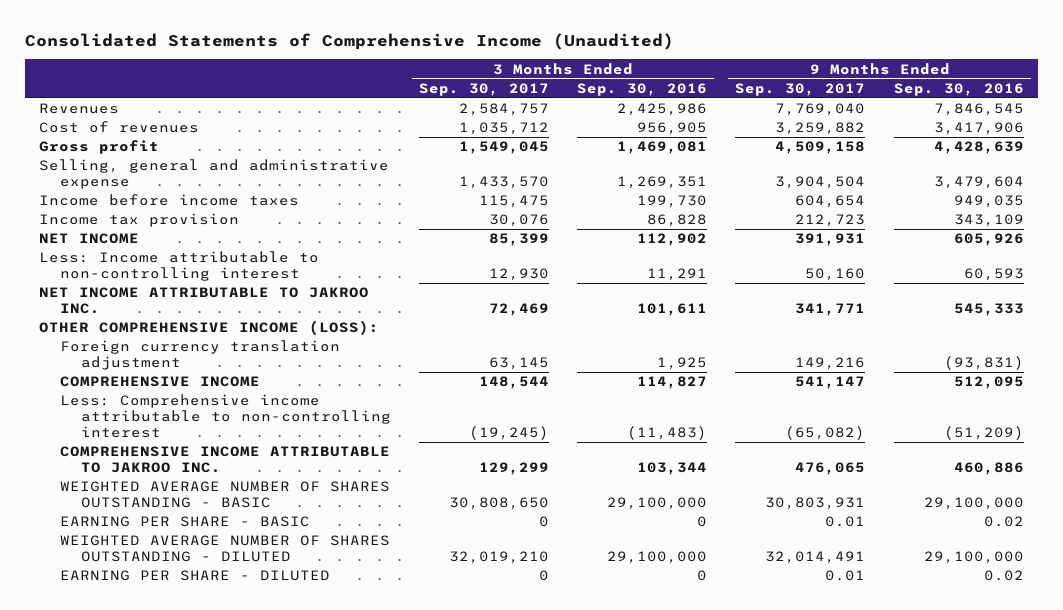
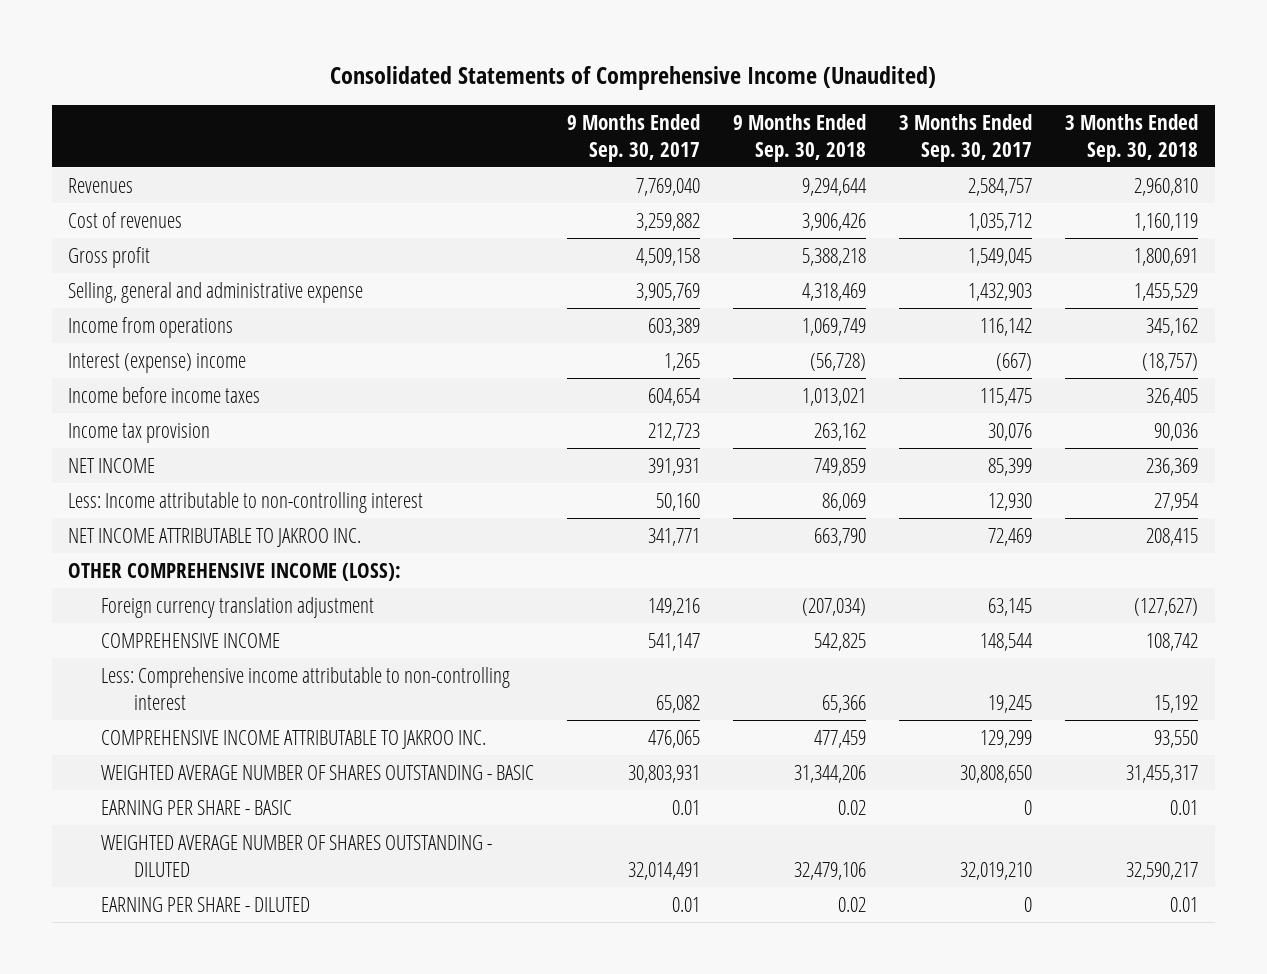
- | 3 Months Ended Sep. 30, 2017 | 3 Months Ended Sep. 30, 2016 | 9 Months Ended Sep. 30, 2017 | 9 Months Ended Sep. 30, 2016
+ | 9 Months Ended Sep. 30, 2017 | 9 Months Ended Sep. 30, 2018 | 3 Months Ended Sep. 30, 2017 | 3 Months Ended Sep. 30, 2018
- Selling, general and administrative expense | 1,433,570 | 1,269,351 | 3,904,504 | 3,479,604
+ Selling, general and administrative expense | 3,905,769 | 4,318,469 | 1,432,903 | 1,455,529
+ Income from operations | 603,389 | 1,069,749 | 116,142 | 345,162
+ Interest (expense) income | 1,265 | (56,728) | (667) | (18,757)
- Less: Comprehensive income attributable to non-controlling interest | (19,245) | (11,483) | (65,082) | (51,209)
+ Less: Comprehensive income attributable to non-controlling interest | 65,082 | 65,366 | 19,245 | 15,192

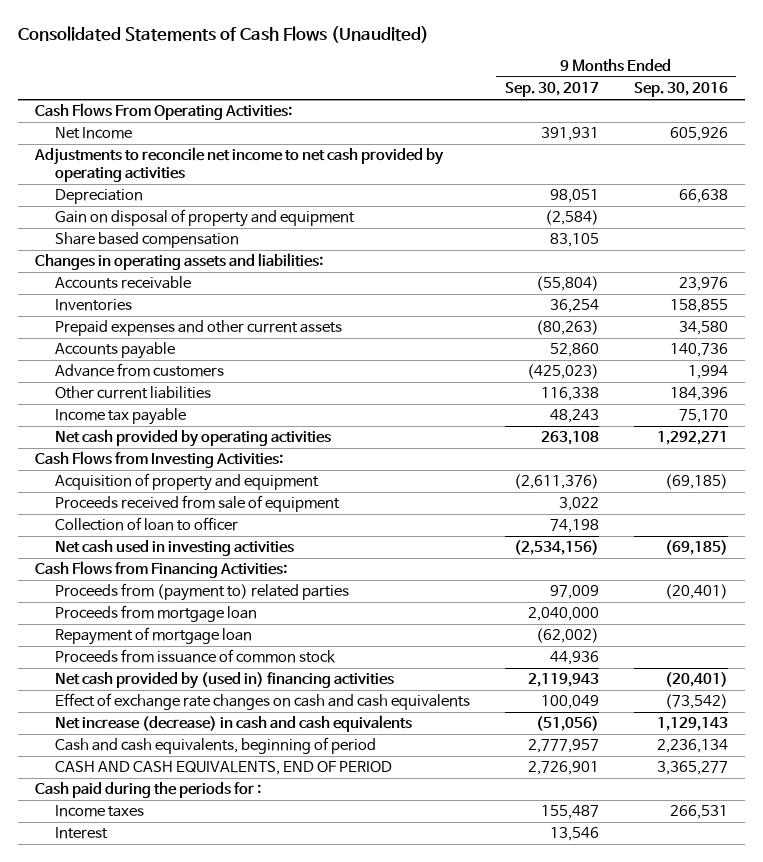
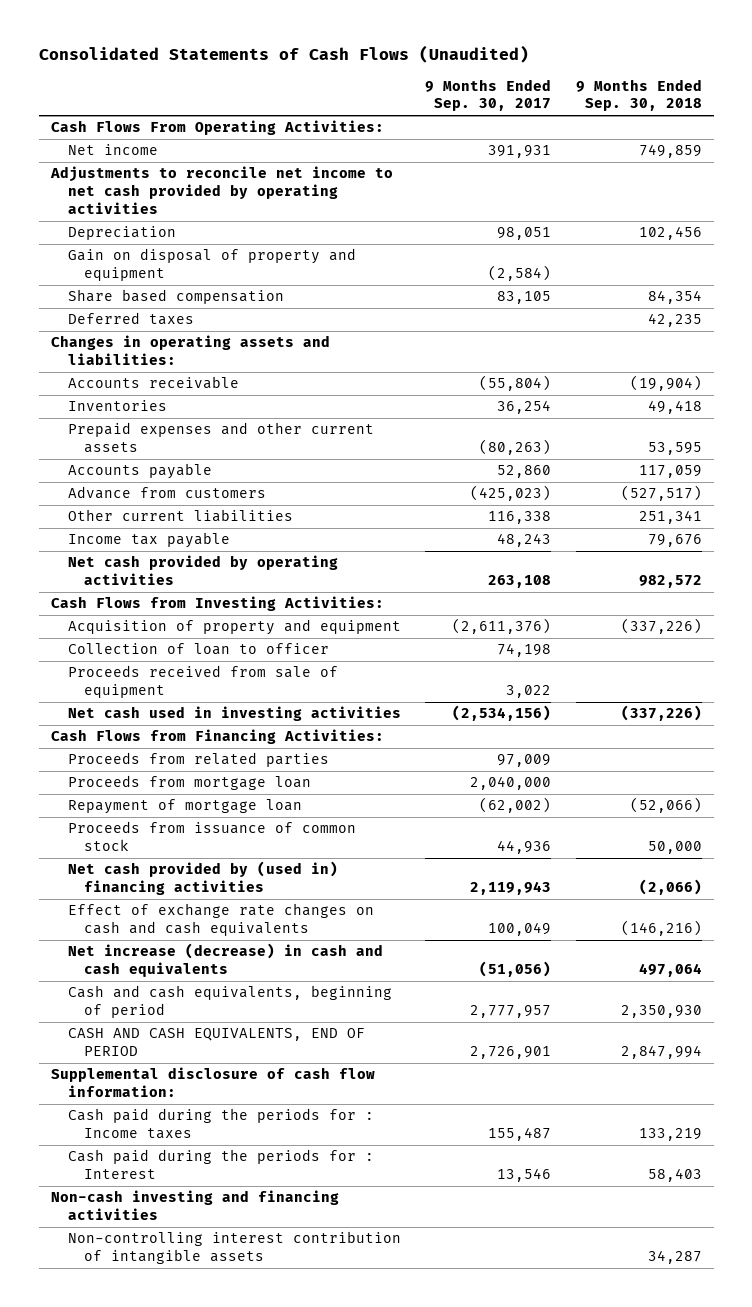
- | 9 Months Ended Sep. 30, 2017 | 9 Months Ended Sep. 30, 2016
+ | 9 Months Ended Sep. 30, 2017 | 9 Months Ended Sep. 30, 2018
- Net Income | 391,931 | 605,926
+ Net income | 391,931 | 749,859
+ Deferred taxes | | 42,235
moved down: Proceeds received from sale of equipment | 3,022 |
- Proceeds from (payment to) related parties | 97,009 | (20,401)
+ Proceeds from related parties | 97,009 |
- Cash paid during the periods for :
- Income taxes | 155,487 | 266,531
- Interest | 13,546 |
+ Supplemental disclosure of cash flow information:
+ Cash paid during the periods for : Income taxes | 155,487 | 133,219
+ Cash paid during the periods for : Interest | 13,546 | 58,403
+ Non-cash investing and financing activities
+ Non-controlling interest contribution of intangible assets | | 34,287

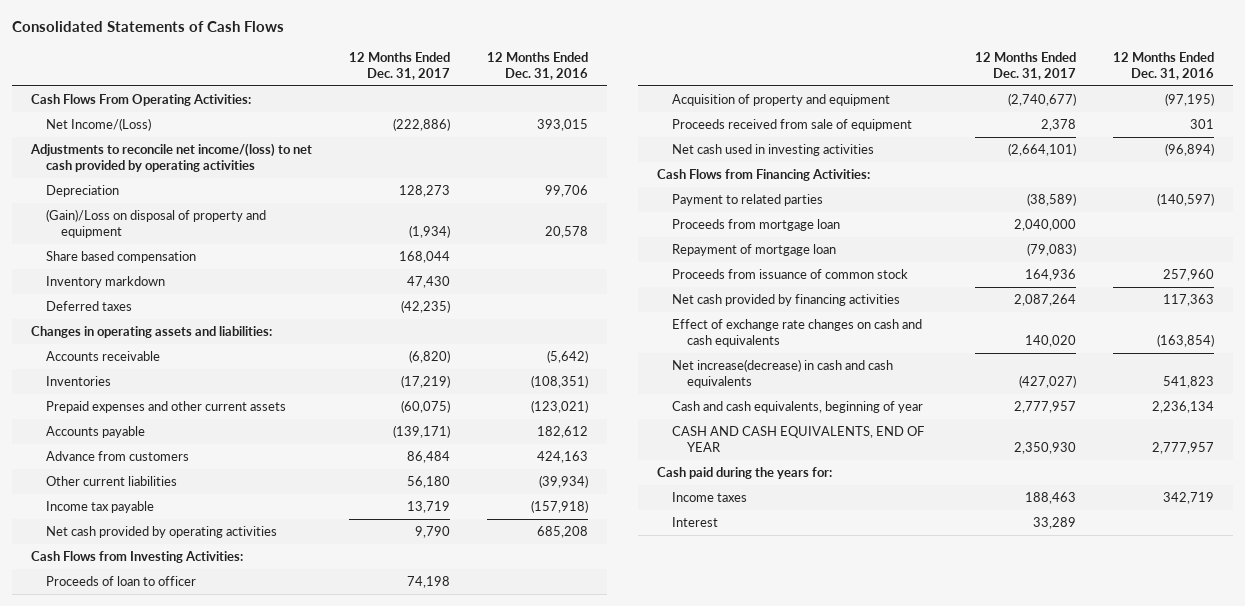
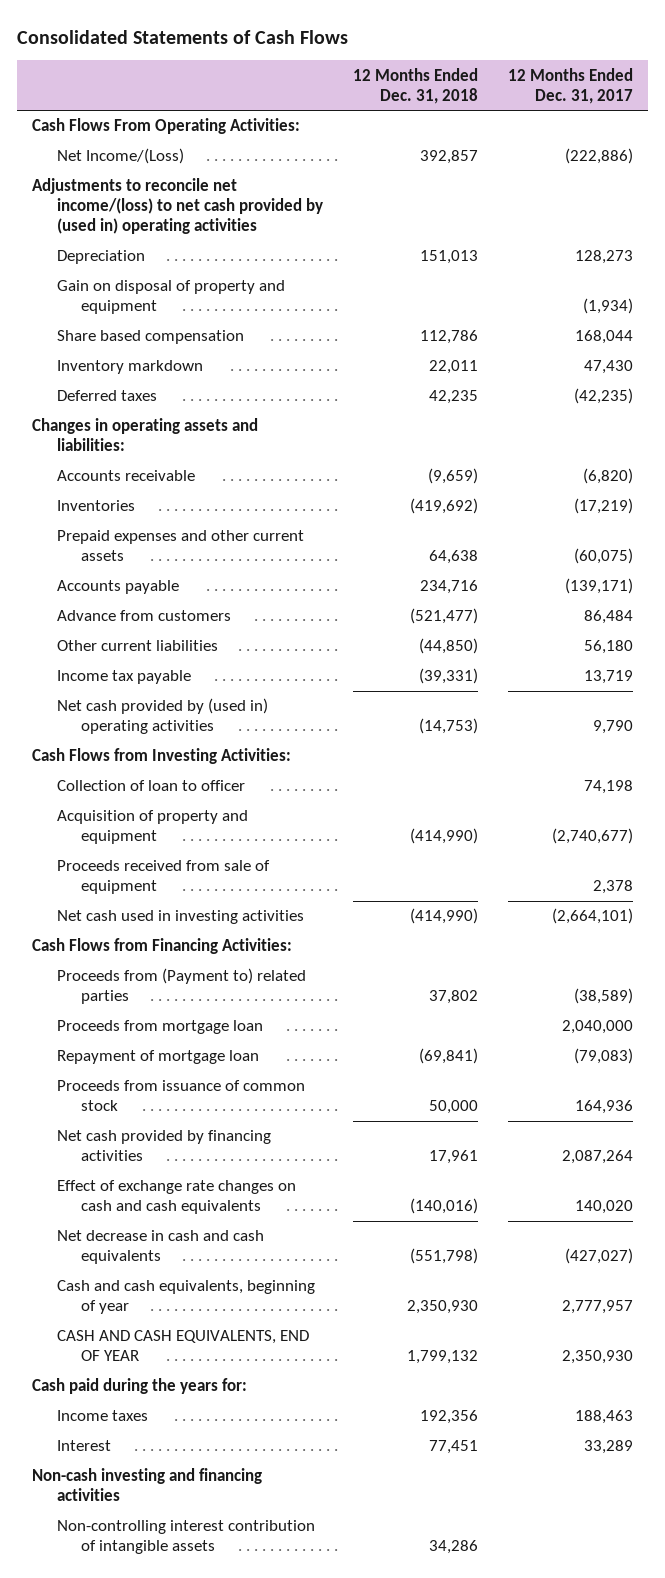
- | 12 Months Ended Dec. 31, 2017 | 12 Months Ended Dec. 31, 2016
+ | 12 Months Ended Dec. 31, 2018 | 12 Months Ended Dec. 31, 2017
- Adjustments to reconcile net income/(loss) to net cash provided by operating activities
+ Adjustments to reconcile net income/(loss) to net cash provided by (used in) operating activities
- (Gain)/Loss on disposal of property and equipment | (1,934) | 20,578
+ Gain on disposal of property and equipment | | (1,934)
- Net cash provided by operating activities | 9,790 | 685,208
+ Net cash provided by (used in) operating activities | (14,753) | 9,790
- Proceeds of loan to officer | 74,198 |
+ Collection of loan to officer | | 74,198
- Payment to related parties | (38,589) | (140,597)
+ Proceeds from (Payment to) related parties | 37,802 | (38,589)
- Net increase(decrease) in cash and cash equivalents | (427,027) | 541,823
+ Net decrease in cash and cash equivalents | (551,798) | (427,027)
+ Non-cash investing and financing activities
+ Non-controlling interest contribution of intangible assets | 34,286 |

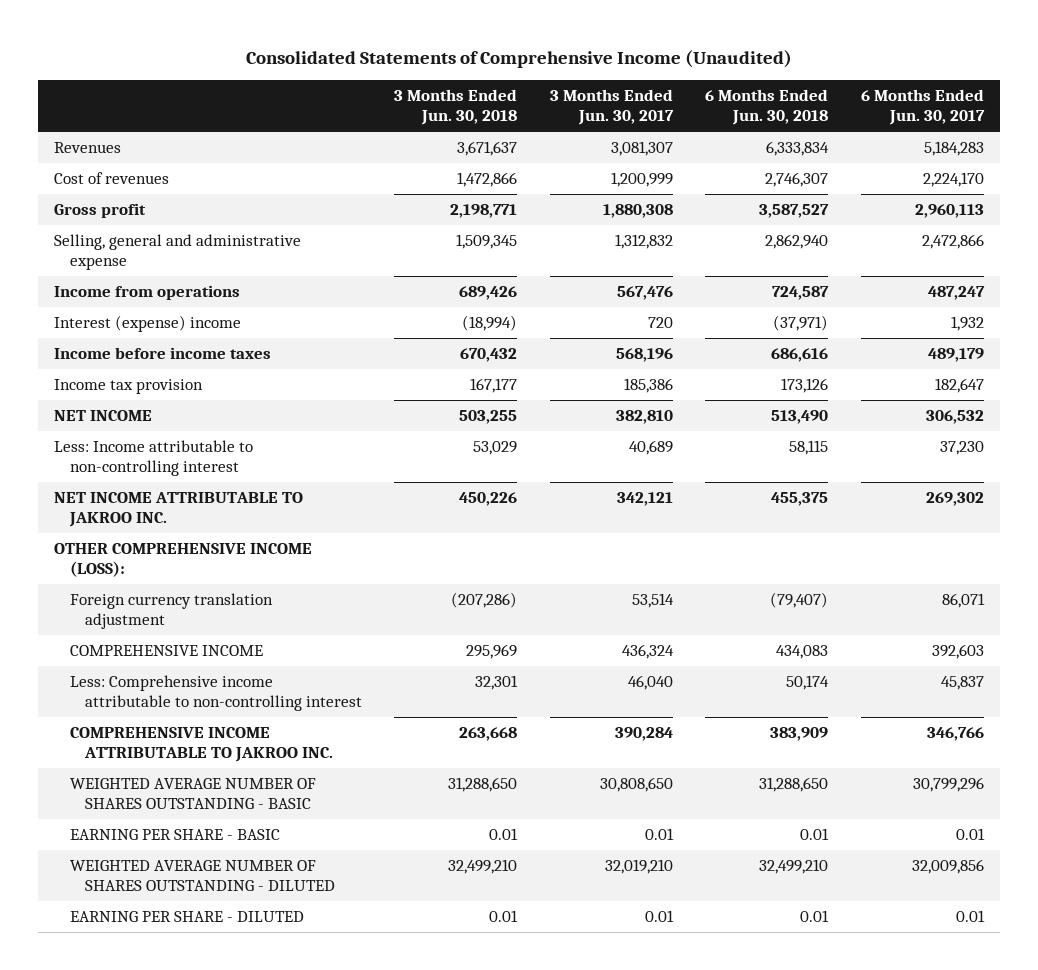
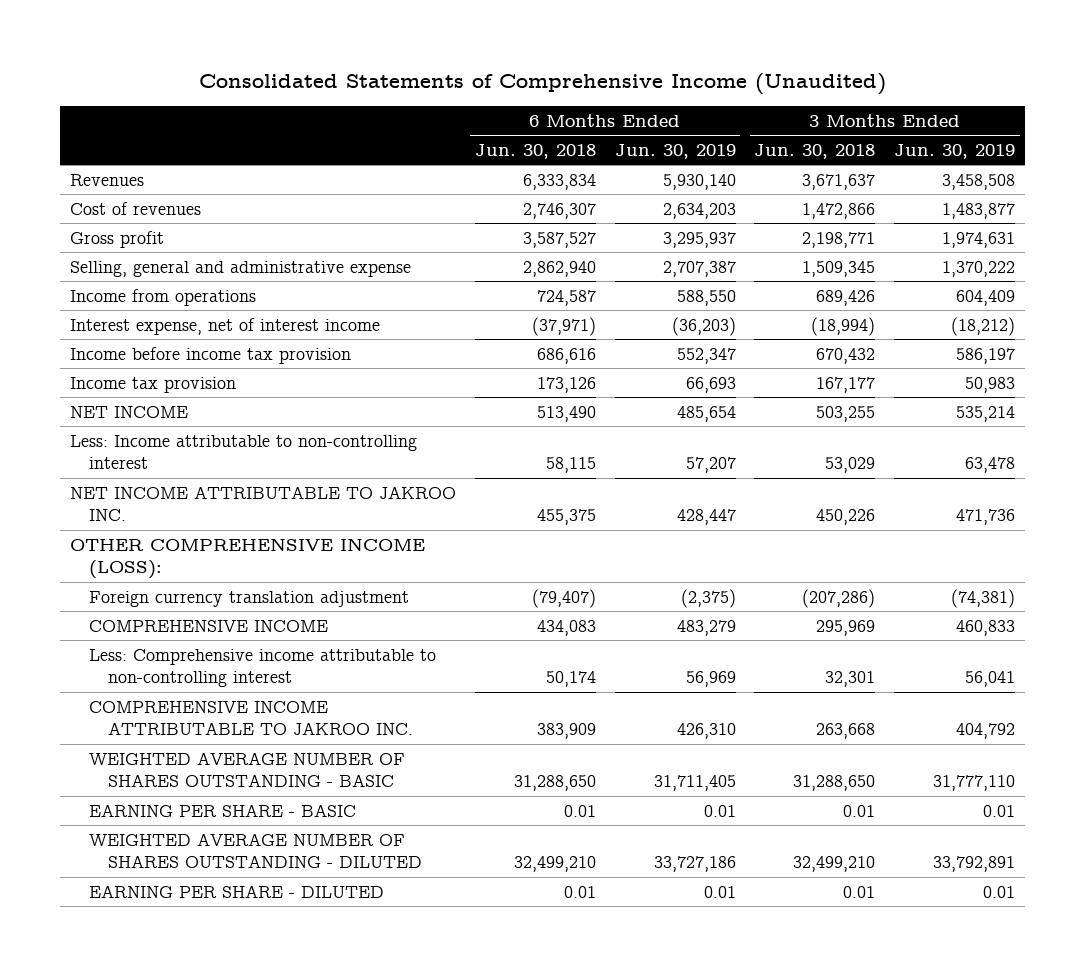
- | 3 Months Ended Jun. 30, 2018 | 3 Months Ended Jun. 30, 2017 | 6 Months Ended Jun. 30, 2018 | 6 Months Ended Jun. 30, 2017
+ | 6 Months Ended Jun. 30, 2018 | 6 Months Ended Jun. 30, 2019 | 3 Months Ended Jun. 30, 2018 | 3 Months Ended Jun. 30, 2019
- Interest (expense) income | (18,994) | 720 | (37,971) | 1,932
- Income before income taxes | 670,432 | 568,196 | 686,616 | 489,179
+ Interest expense, net of interest income | (37,971) | (36,203) | (18,994) | (18,212)
+ Income before income tax provision | 686,616 | 552,347 | 670,432 | 586,197

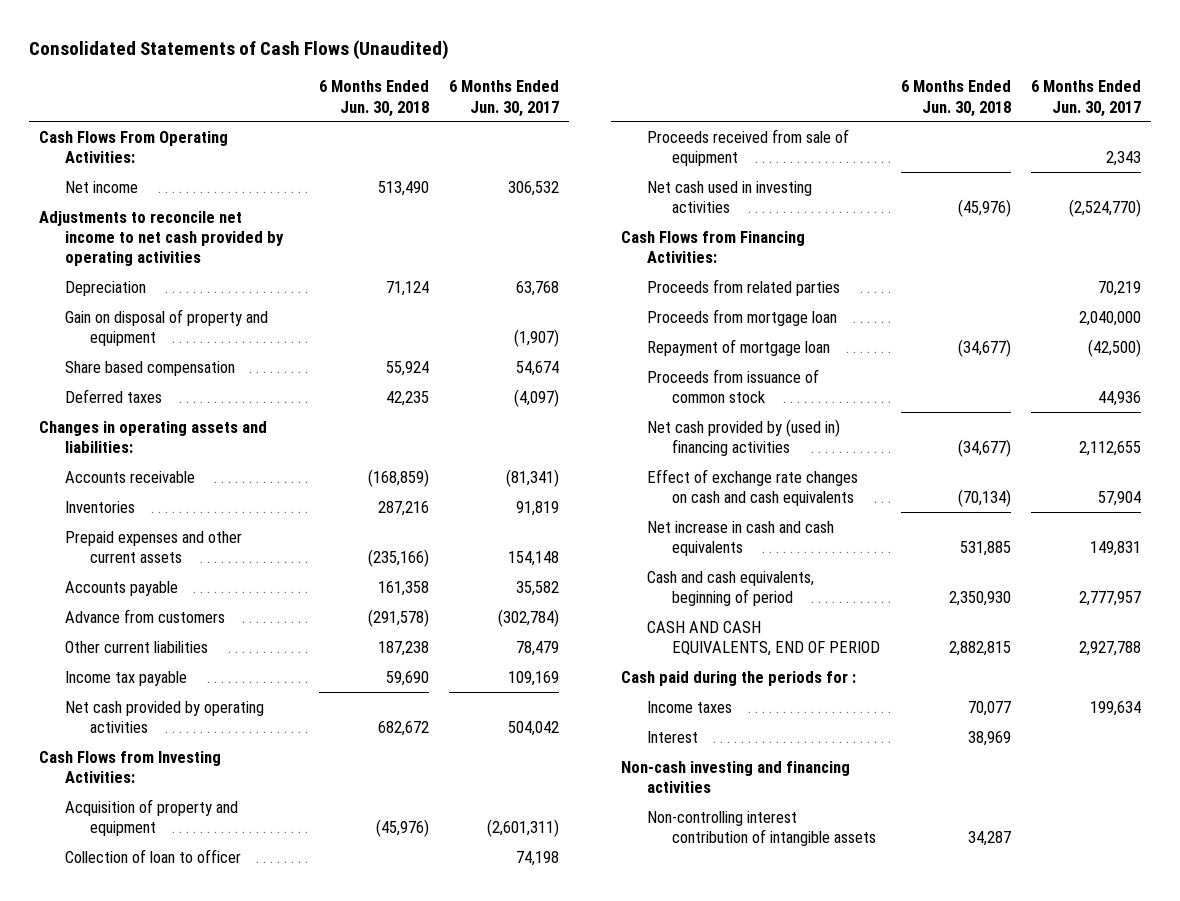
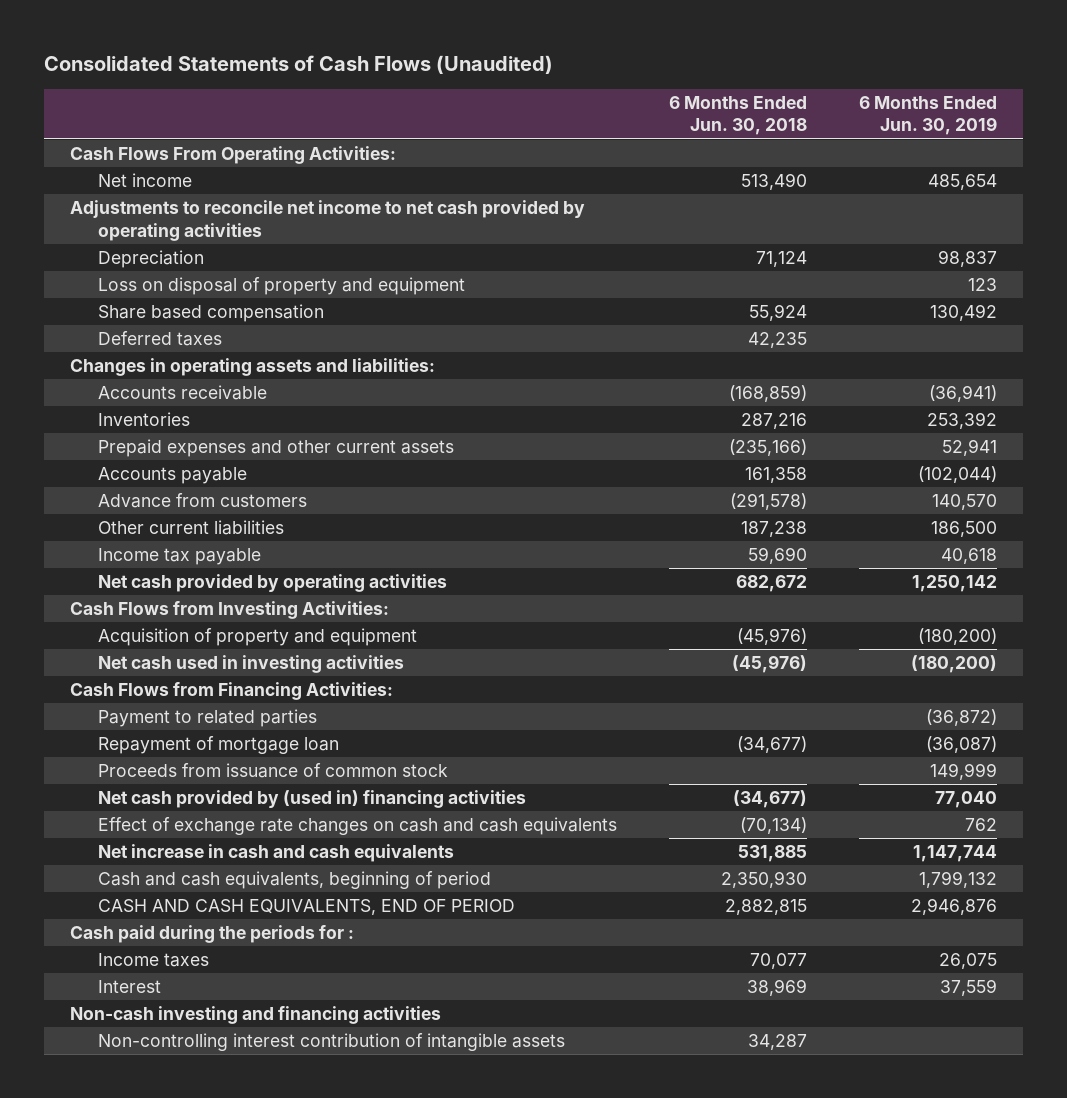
- | 6 Months Ended Jun. 30, 2018 | 6 Months Ended Jun. 30, 2017
+ | 6 Months Ended Jun. 30, 2018 | 6 Months Ended Jun. 30, 2019
- Gain on disposal of property and equipment | | (1,907)
+ Loss on disposal of property and equipment | | 123
- Collection of loan to officer | | 74,198
- Proceeds received from sale of equipment | | 2,343
- Proceeds from related parties | | 70,219
- Proceeds from mortgage loan | | 2,040,000
+ Payment to related parties | | (36,872)

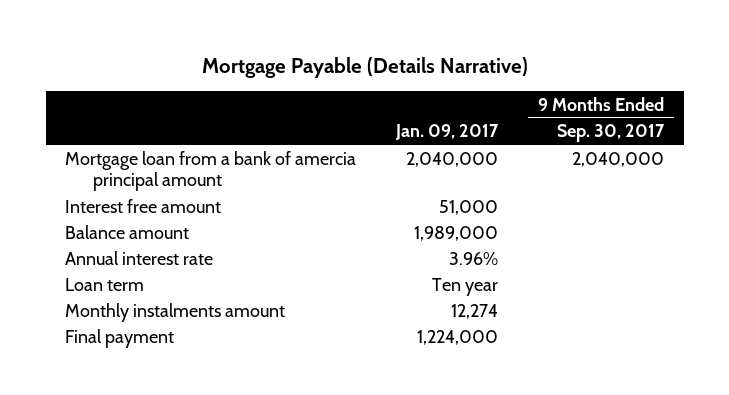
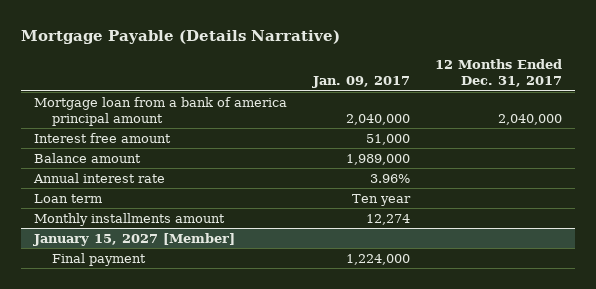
- | Jan. 09, 2017 | 9 Months Ended Sep. 30, 2017
+ | Jan. 09, 2017 | 12 Months Ended Dec. 31, 2017
- Mortgage loan from a bank of amercia principal amount | 2,040,000 | 2,040,000
+ Mortgage loan from a bank of america principal amount | 2,040,000 | 2,040,000
- Monthly instalments amount | 12,274 |
+ Monthly installments amount | 12,274 |
+ January 15, 2027 [Member]

